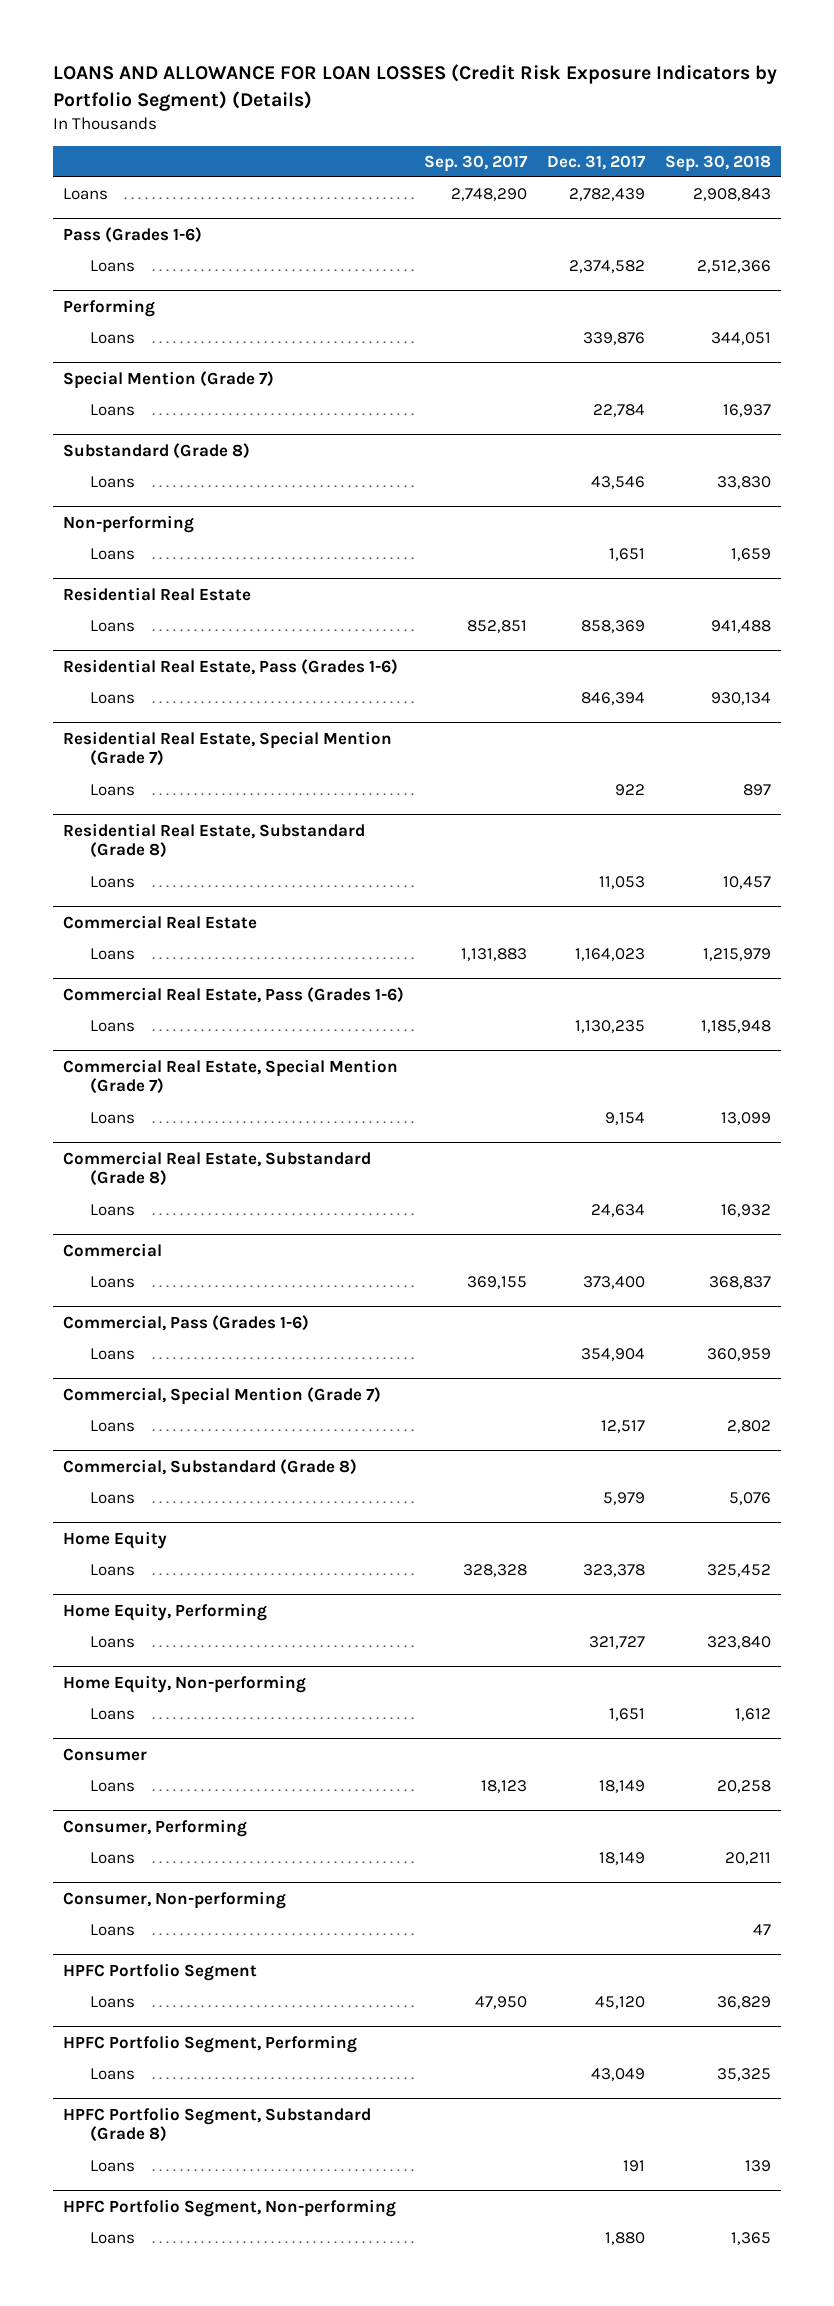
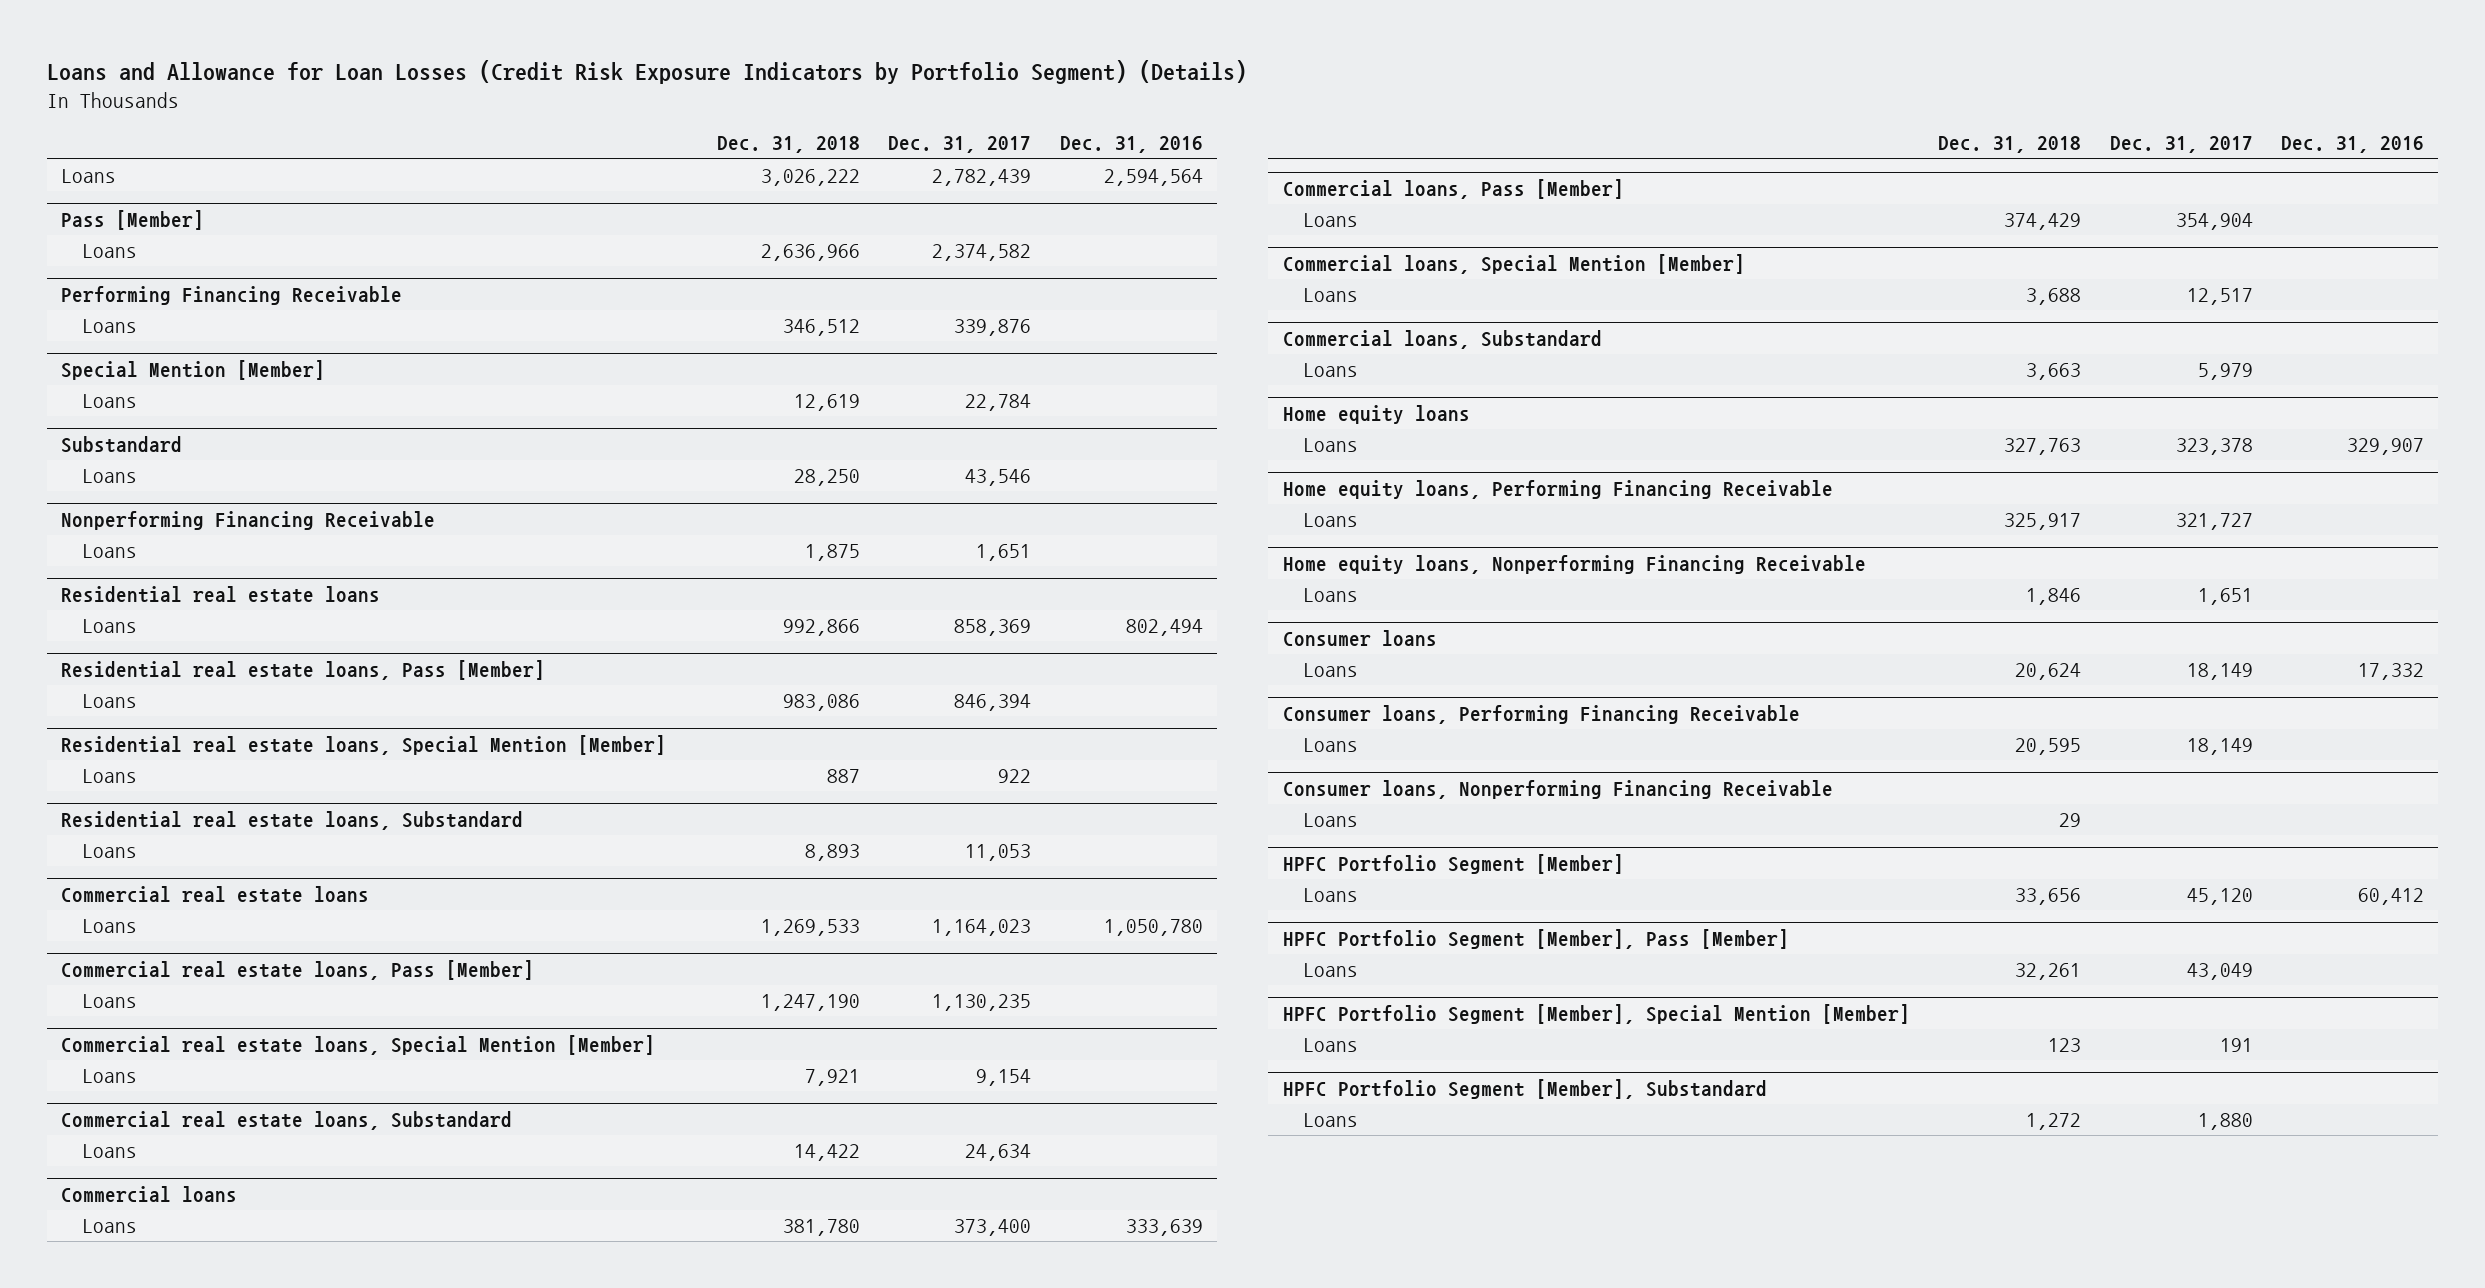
- LOANS AND ALLOWANCE FOR LOAN LOSSES (Credit Risk Exposure Indicators by Portfolio Segment) (Details)
+ Loans and Allowance for Loan Losses (Credit Risk Exposure Indicators by Portfolio Segment) (Details)
- | Sep. 30, 2017 | Dec. 31, 2017 | Sep. 30, 2018
+ | Dec. 31, 2018 | Dec. 31, 2017 | Dec. 31, 2016
- Pass (Grades 1-6)
+ Pass [Member]
- Performing
+ Performing Financing Receivable
- Special Mention (Grade 7)
+ Special Mention [Member]
- Substandard (Grade 8)
+ Substandard
- Non-performing
+ Nonperforming Financing Receivable
- Residential Real Estate
+ Residential real estate loans
- Residential Real Estate, Pass (Grades 1-6)
+ Residential real estate loans, Pass [Member]
- Residential Real Estate, Special Mention (Grade 7)
+ Residential real estate loans, Special Mention [Member]
- Residential Real Estate, Substandard (Grade 8)
+ Residential real estate loans, Substandard
- Commercial Real Estate
+ Commercial real estate loans
- Commercial Real Estate, Pass (Grades 1-6)
+ Commercial real estate loans, Pass [Member]
- Commercial Real Estate, Special Mention (Grade 7)
+ Commercial real estate loans, Special Mention [Member]
- Commercial Real Estate, Substandard (Grade 8)
+ Commercial real estate loans, Substandard
- Commercial
+ Commercial loans
- Commercial, Pass (Grades 1-6)
+ Commercial loans, Pass [Member]
- Commercial, Special Mention (Grade 7)
+ Commercial loans, Special Mention [Member]
- Commercial, Substandard (Grade 8)
+ Commercial loans, Substandard
- Home Equity
+ Home equity loans
- Home Equity, Performing
+ Home equity loans, Performing Financing Receivable
- Home Equity, Non-performing
+ Home equity loans, Nonperforming Financing Receivable
- Consumer
+ Consumer loans
- Consumer, Performing
+ Consumer loans, Performing Financing Receivable
- Consumer, Non-performing
+ Consumer loans, Nonperforming Financing Receivable
- HPFC Portfolio Segment
+ HPFC Portfolio Segment [Member]
- HPFC Portfolio Segment, Performing
+ HPFC Portfolio Segment [Member], Pass [Member]
- HPFC Portfolio Segment, Substandard (Grade 8)
+ HPFC Portfolio Segment [Member], Special Mention [Member]
- HPFC Portfolio Segment, Non-performing
+ HPFC Portfolio Segment [Member], Substandard

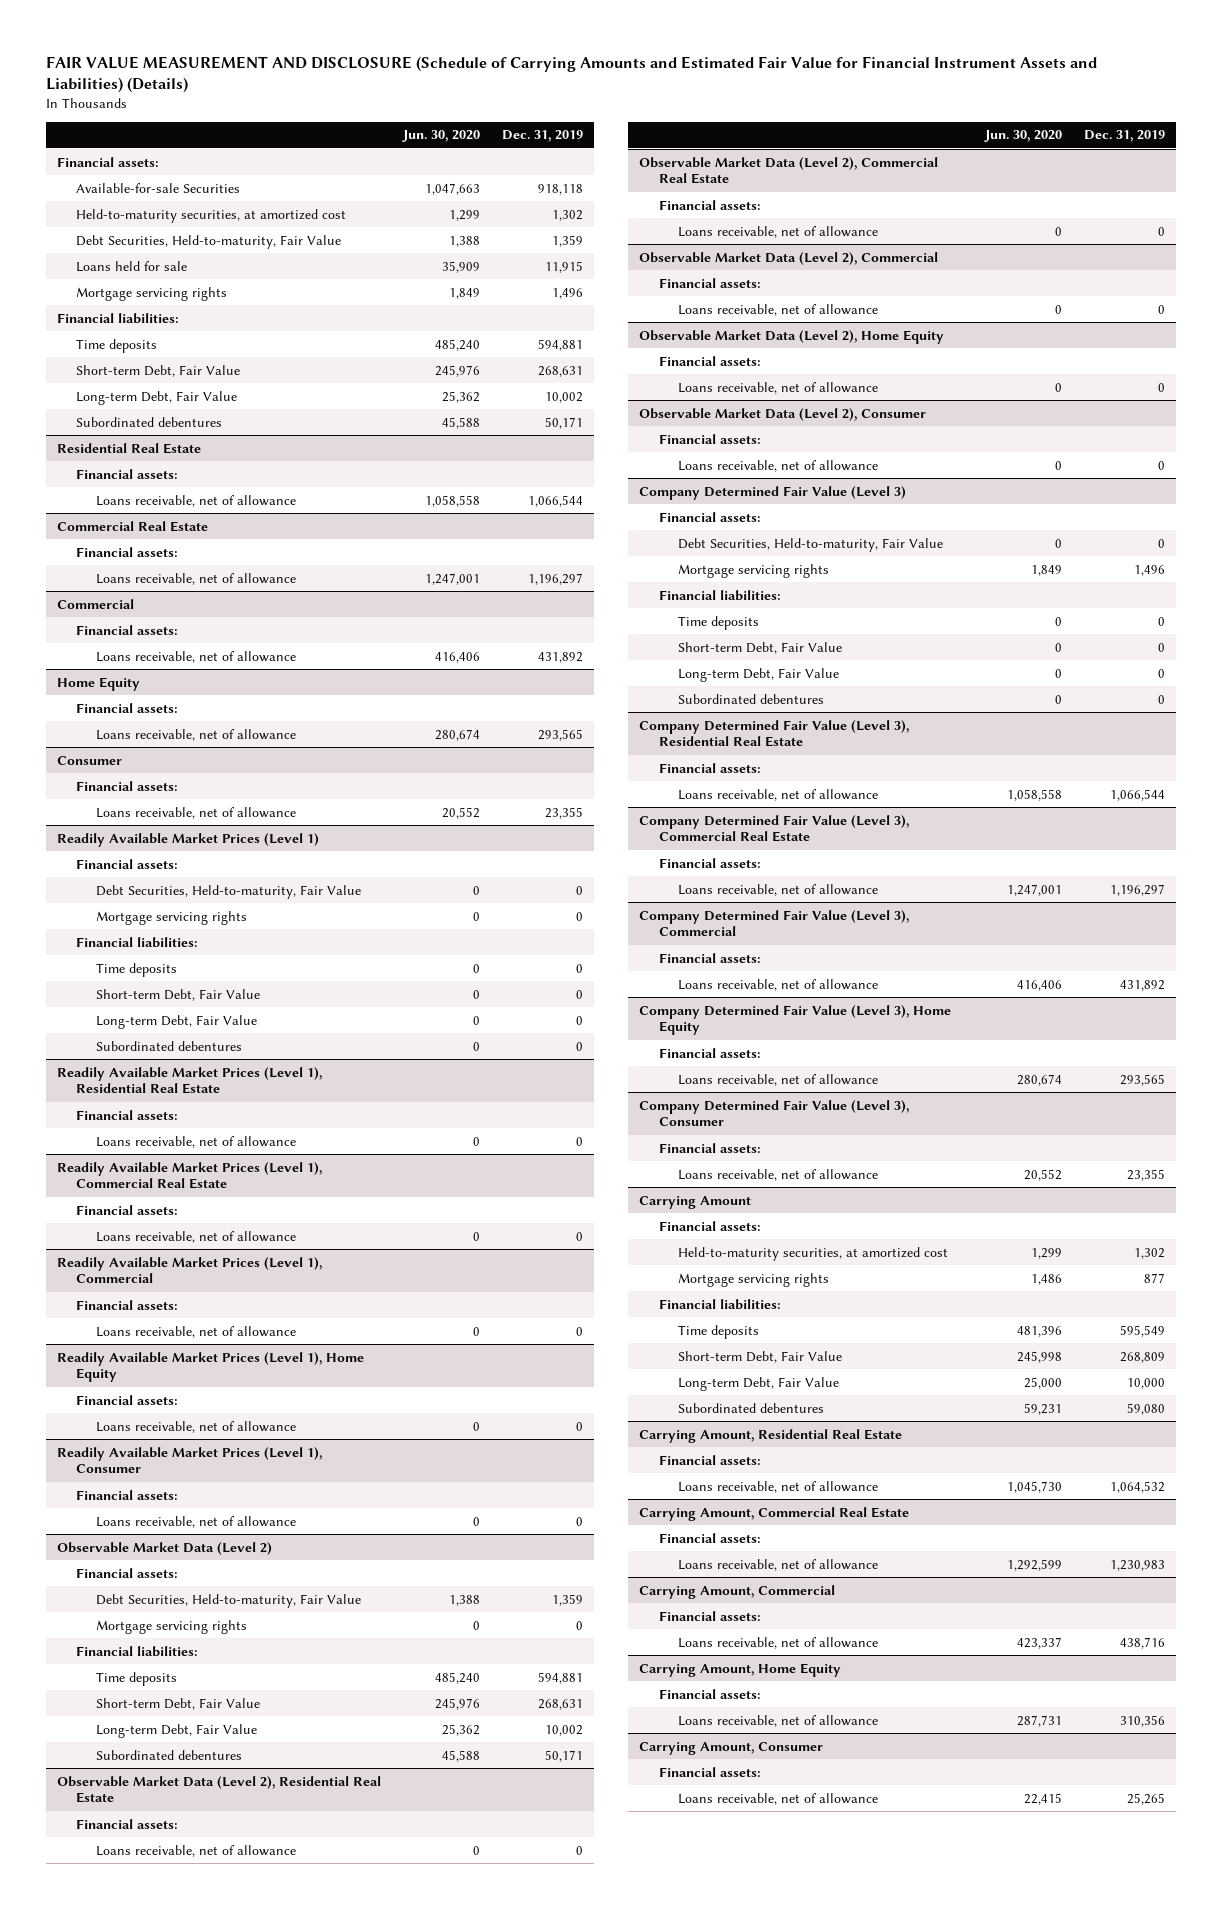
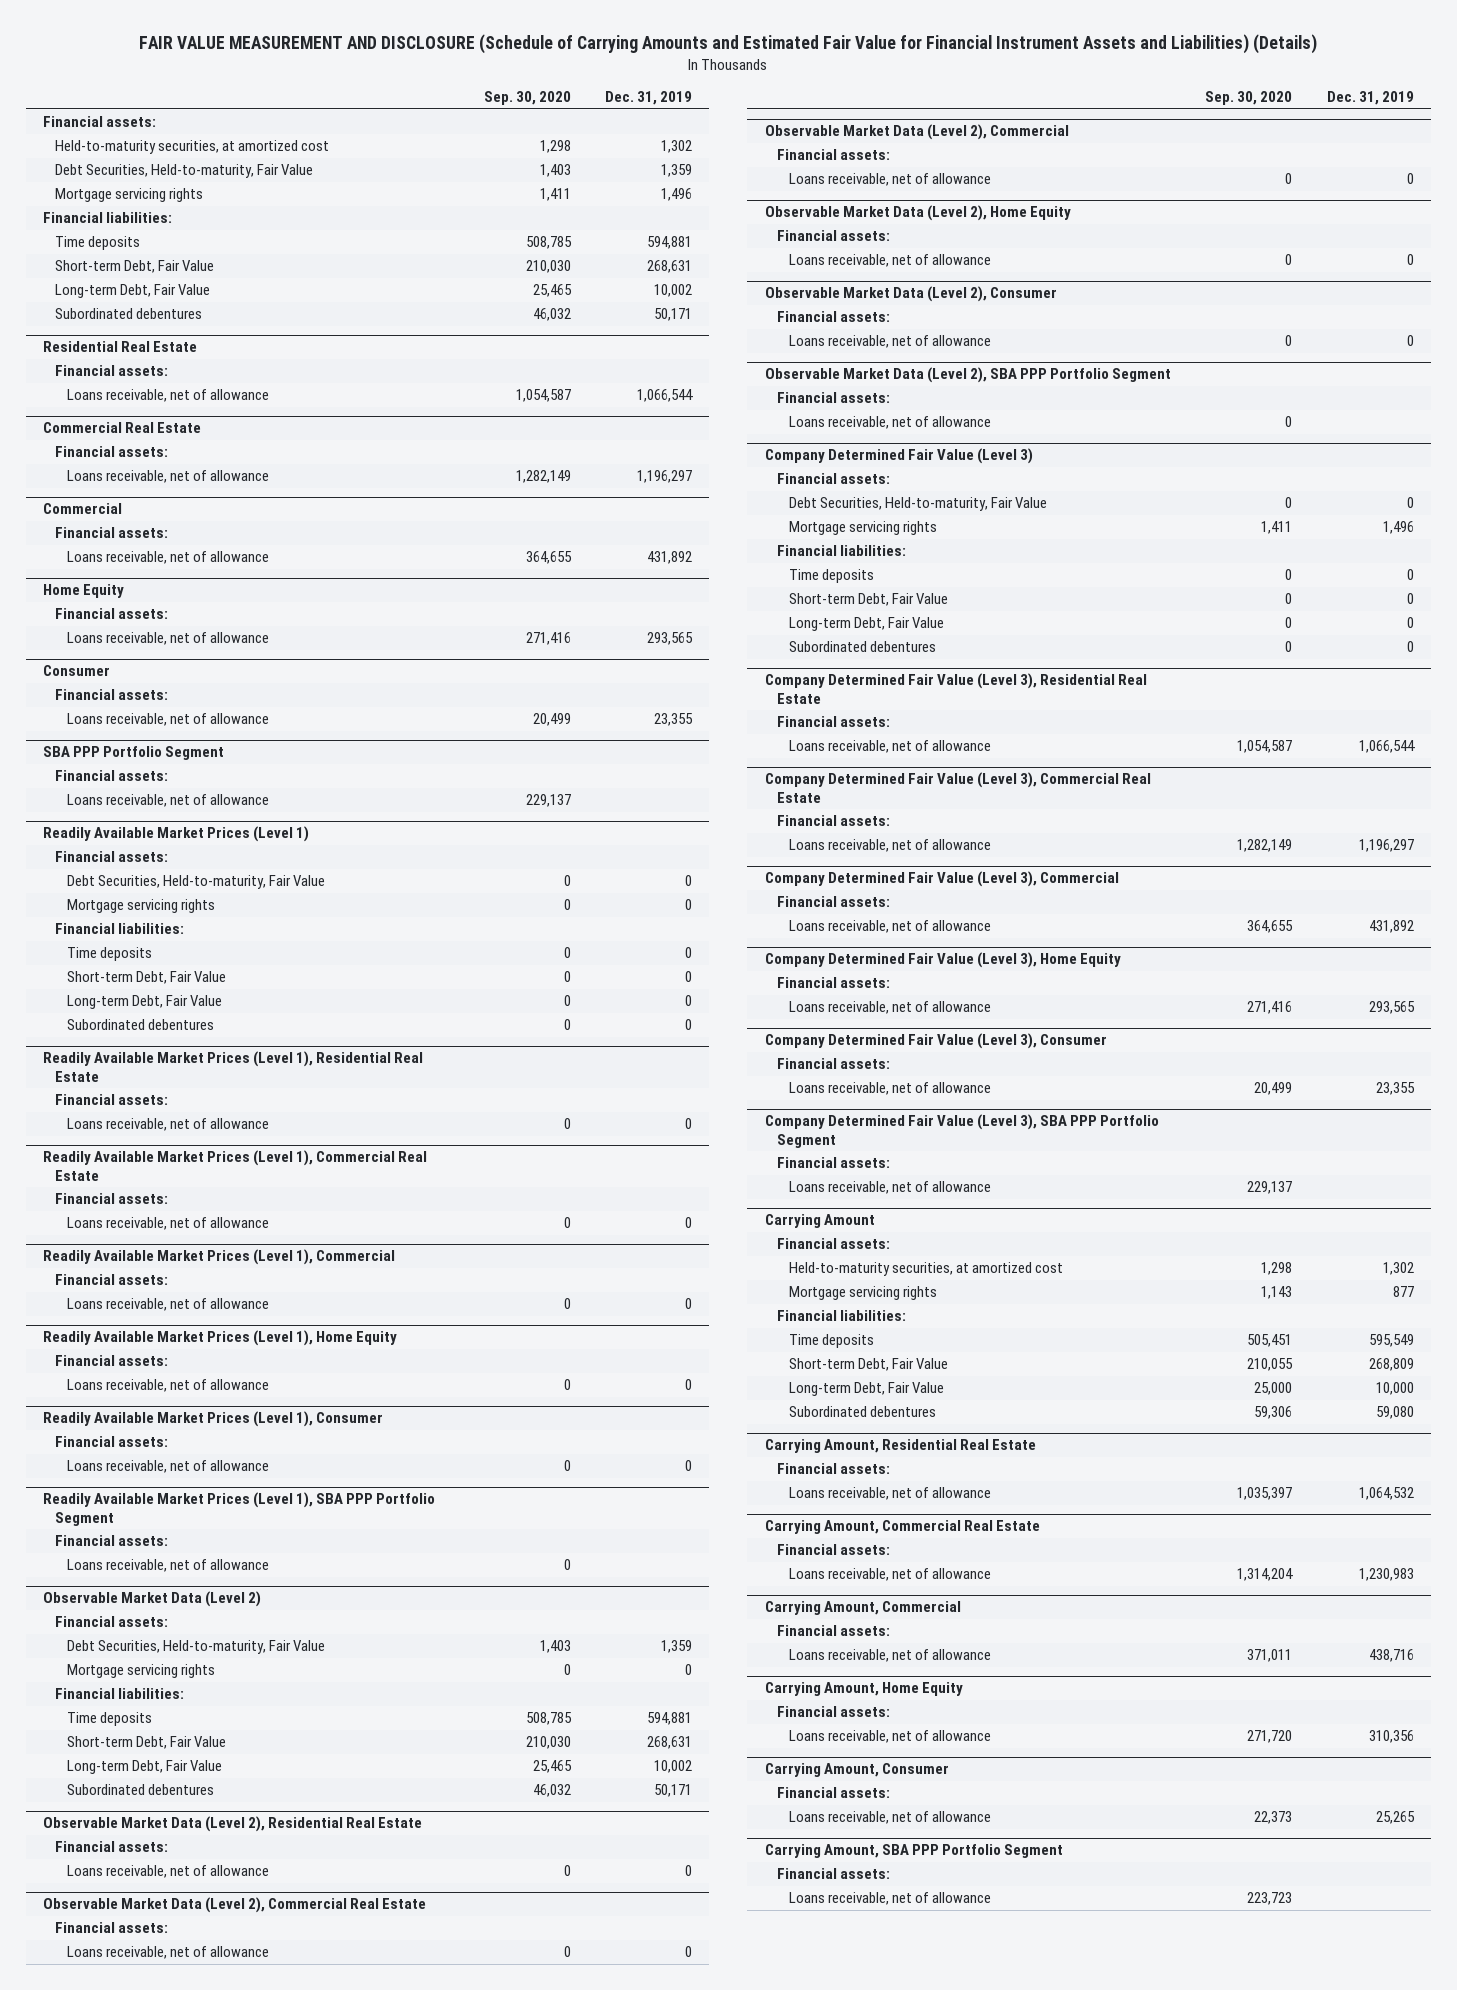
- | Jun. 30, 2020 | Dec. 31, 2019
+ | Sep. 30, 2020 | Dec. 31, 2019
- Available-for-sale Securities | 1,047,663 | 918,118
- Loans held for sale | 35,909 | 11,915
+ SBA PPP Portfolio Segment
+ Financial assets:
+ Loans receivable, net of allowance | 229,137 |
+ Readily Available Market Prices (Level 1), SBA PPP Portfolio Segment
+ Financial assets:
+ Loans receivable, net of allowance | 0 |
+ Observable Market Data (Level 2), SBA PPP Portfolio Segment
+ Financial assets:
+ Loans receivable, net of allowance | 0 |
+ Company Determined Fair Value (Level 3), SBA PPP Portfolio Segment
+ Financial assets:
+ Loans receivable, net of allowance | 229,137 |
+ Carrying Amount, SBA PPP Portfolio Segment
+ Financial assets:
+ Loans receivable, net of allowance | 223,723 |

